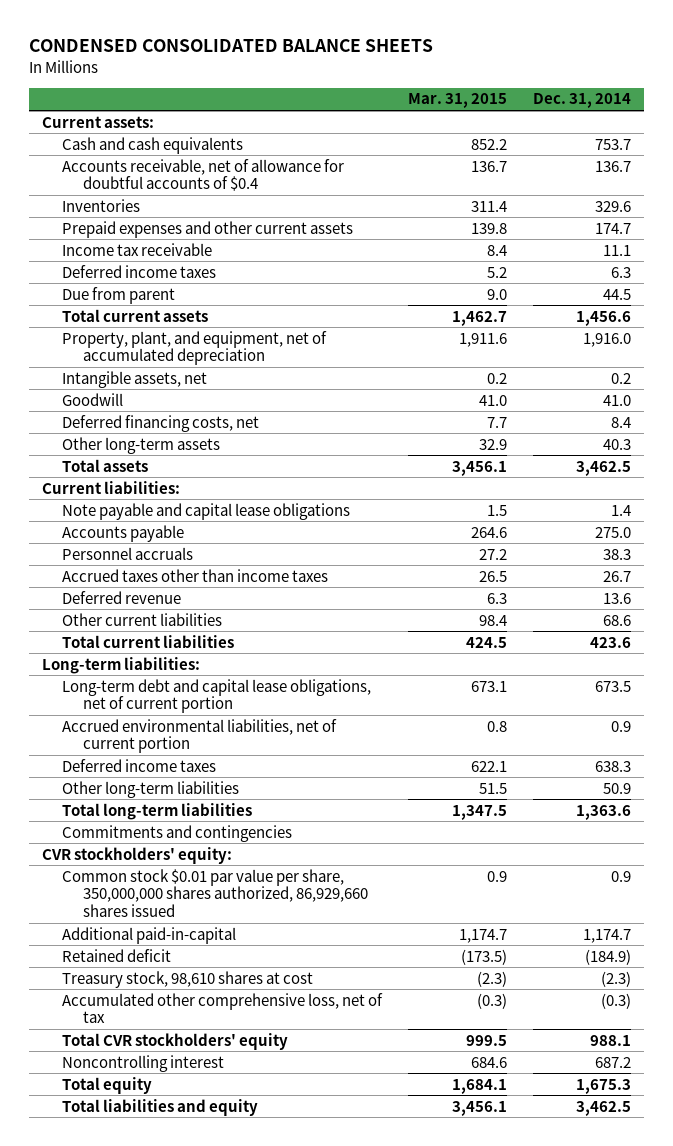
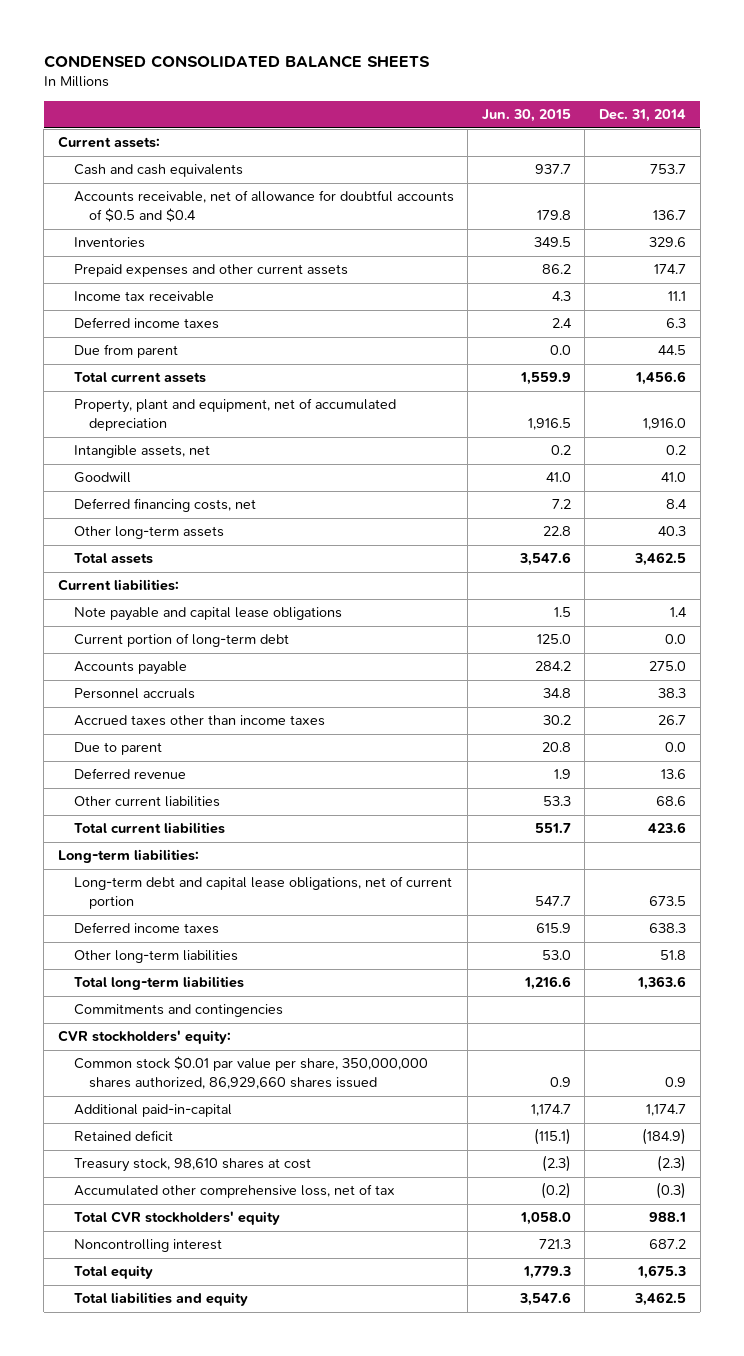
- | Mar. 31, 2015 | Dec. 31, 2014
+ | Jun. 30, 2015 | Dec. 31, 2014
- Accounts receivable, net of allowance for doubtful accounts of $0.4 | 136.7 | 136.7
+ Accounts receivable, net of allowance for doubtful accounts of $0.5 and $0.4 | 179.8 | 136.7
- Property, plant, and equipment, net of accumulated depreciation | 1,911.6 | 1,916.0
+ Property, plant and equipment, net of accumulated depreciation | 1,916.5 | 1,916.0
+ Current portion of long-term debt | 125.0 | 0.0
+ Due to parent | 20.8 | 0.0
- Accrued environmental liabilities, net of current portion | 0.8 | 0.9
- Other long-term liabilities | 51.5 | 50.9
+ Other long-term liabilities | 53.0 | 51.8

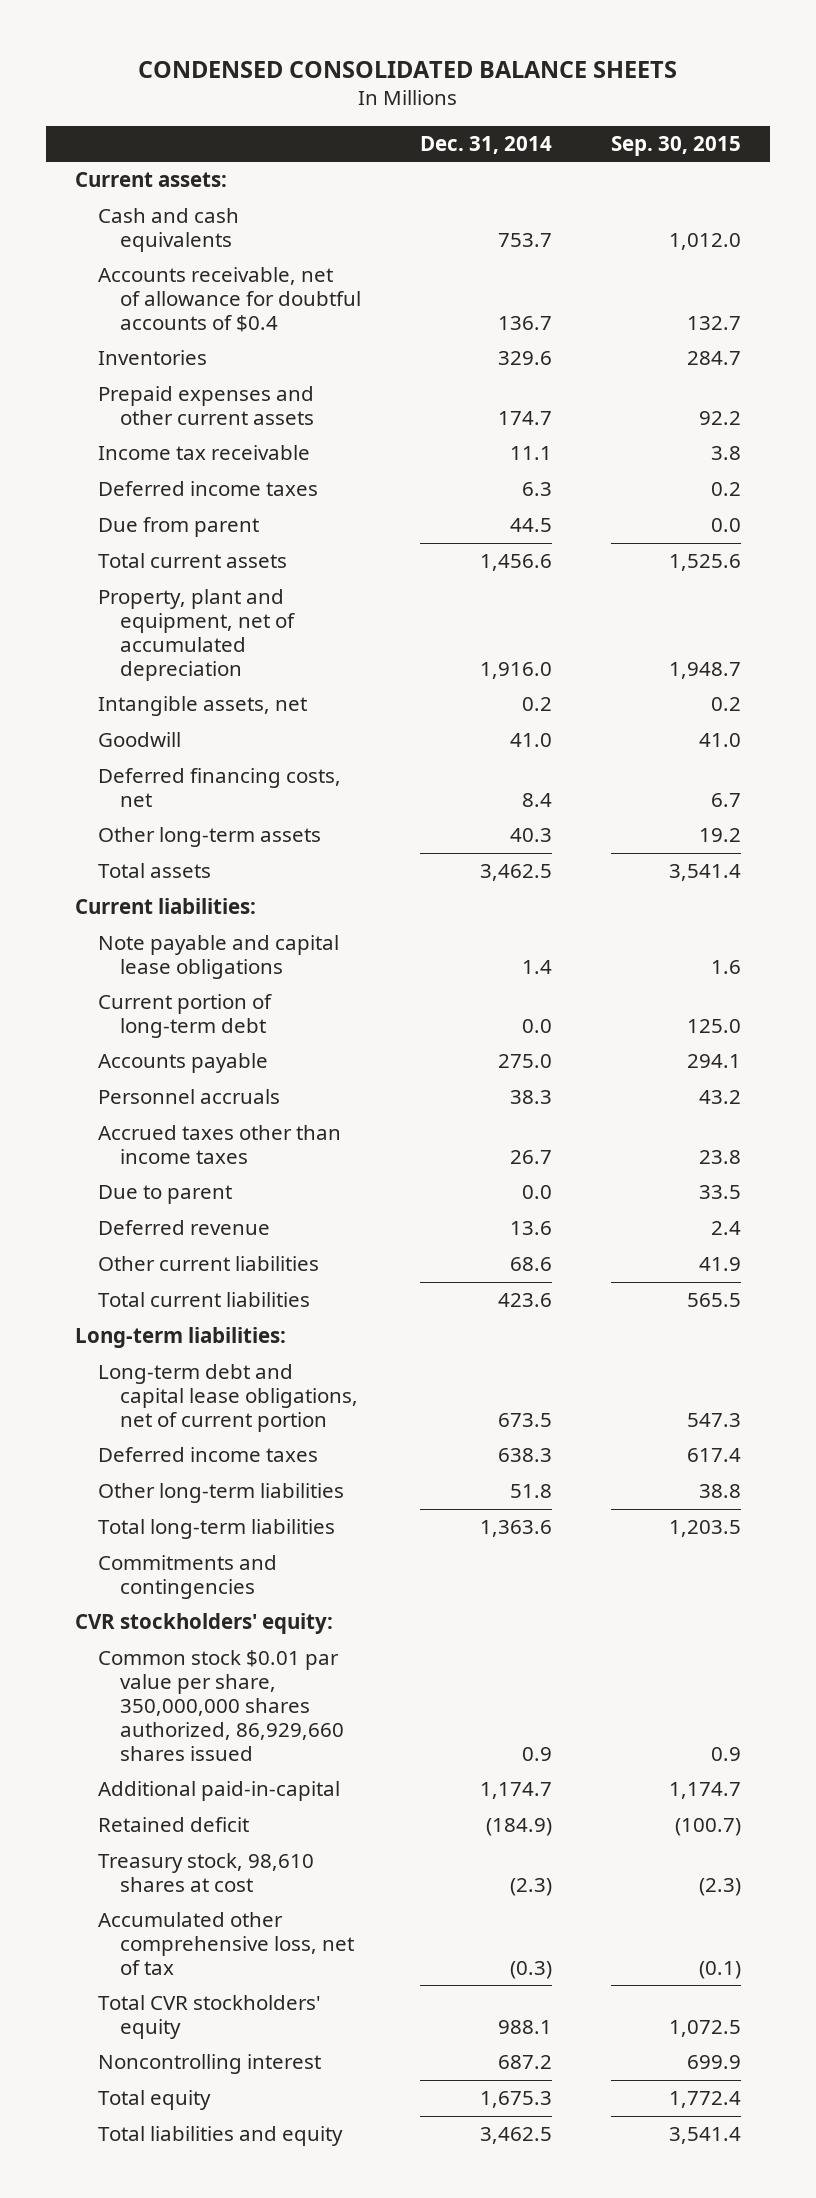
- | Jun. 30, 2015 | Dec. 31, 2014
+ | Dec. 31, 2014 | Sep. 30, 2015
- Accounts receivable, net of allowance for doubtful accounts of $0.5 and $0.4 | 179.8 | 136.7
+ Accounts receivable, net of allowance for doubtful accounts of $0.4 | 136.7 | 132.7

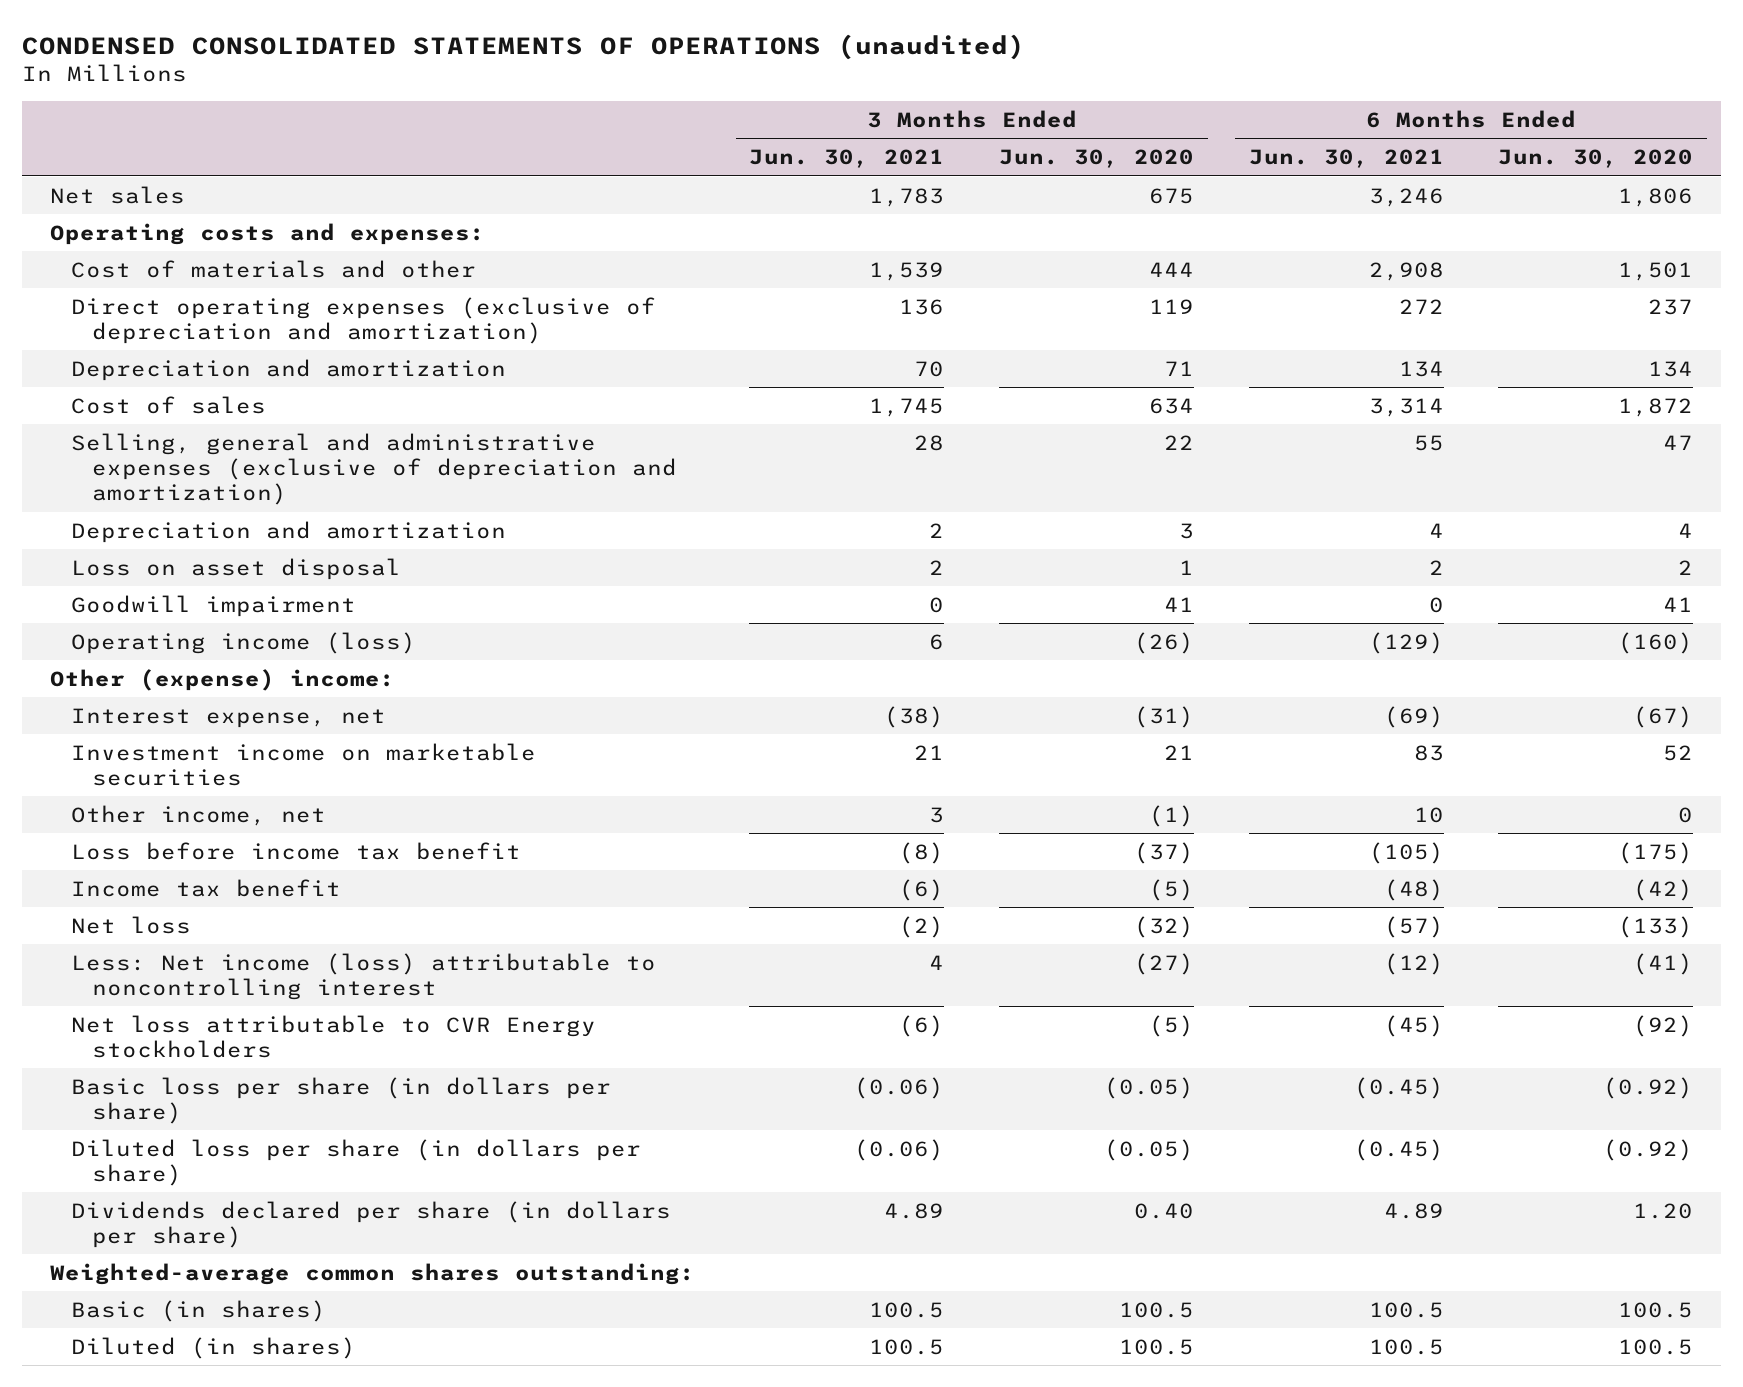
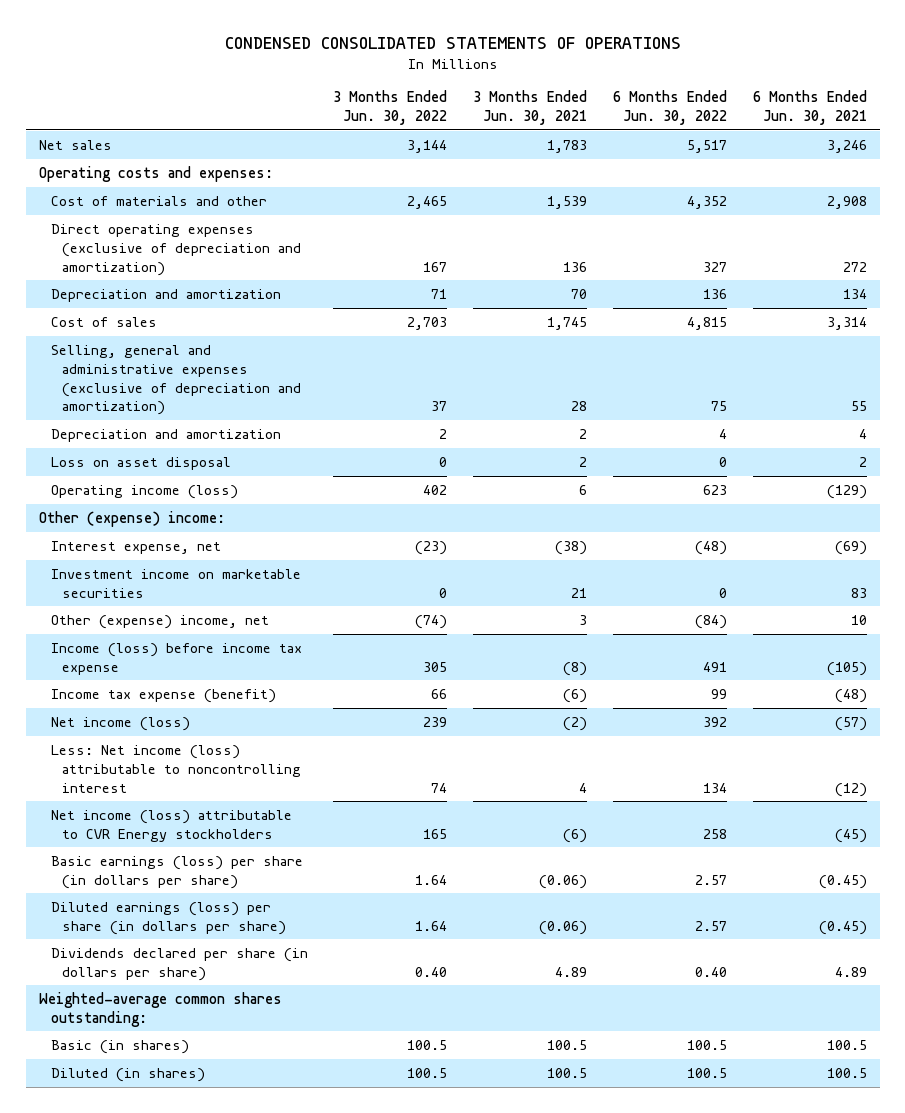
- CONDENSED CONSOLIDATED STATEMENTS OF OPERATIONS (unaudited)
+ CONDENSED CONSOLIDATED STATEMENTS OF OPERATIONS
- | 3 Months Ended Jun. 30, 2021 | 3 Months Ended Jun. 30, 2020 | 6 Months Ended Jun. 30, 2021 | 6 Months Ended Jun. 30, 2020
+ | 3 Months Ended Jun. 30, 2022 | 3 Months Ended Jun. 30, 2021 | 6 Months Ended Jun. 30, 2022 | 6 Months Ended Jun. 30, 2021
- Goodwill impairment | 0 | 41 | 0 | 41
- Other income, net | 3 | (1) | 10 | 0
- Loss before income tax benefit | (8) | (37) | (105) | (175)
- Income tax benefit | (6) | (5) | (48) | (42)
- Net loss | (2) | (32) | (57) | (133)
+ Other (expense) income, net | (74) | 3 | (84) | 10
+ Income (loss) before income tax expense | 305 | (8) | 491 | (105)
+ Income tax expense (benefit) | 66 | (6) | 99 | (48)
+ Net income (loss) | 239 | (2) | 392 | (57)
- Net loss attributable to CVR Energy stockholders | (6) | (5) | (45) | (92)
- Basic loss per share (in dollars per share) | (0.06) | (0.05) | (0.45) | (0.92)
- Diluted loss per share (in dollars per share) | (0.06) | (0.05) | (0.45) | (0.92)
+ Net income (loss) attributable to CVR Energy stockholders | 165 | (6) | 258 | (45)
+ Basic earnings (loss) per share (in dollars per share) | 1.64 | (0.06) | 2.57 | (0.45)
+ Diluted earnings (loss) per share (in dollars per share) | 1.64 | (0.06) | 2.57 | (0.45)

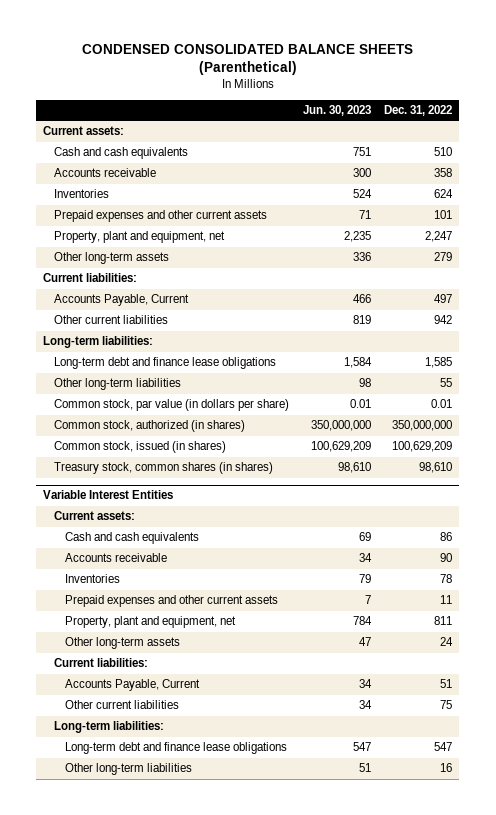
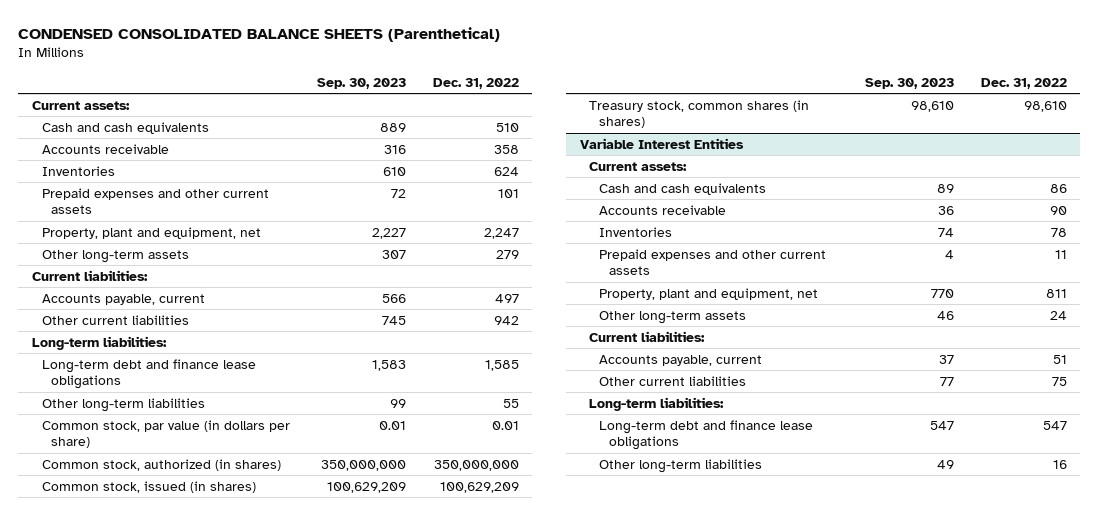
- | Jun. 30, 2023 | Dec. 31, 2022
+ | Sep. 30, 2023 | Dec. 31, 2022
- Accounts Payable, Current | 466 | 497
+ Accounts payable, current | 566 | 497
@ Variable Interest Entities
- Accounts Payable, Current | 34 | 51
+ Accounts payable, current | 37 | 51

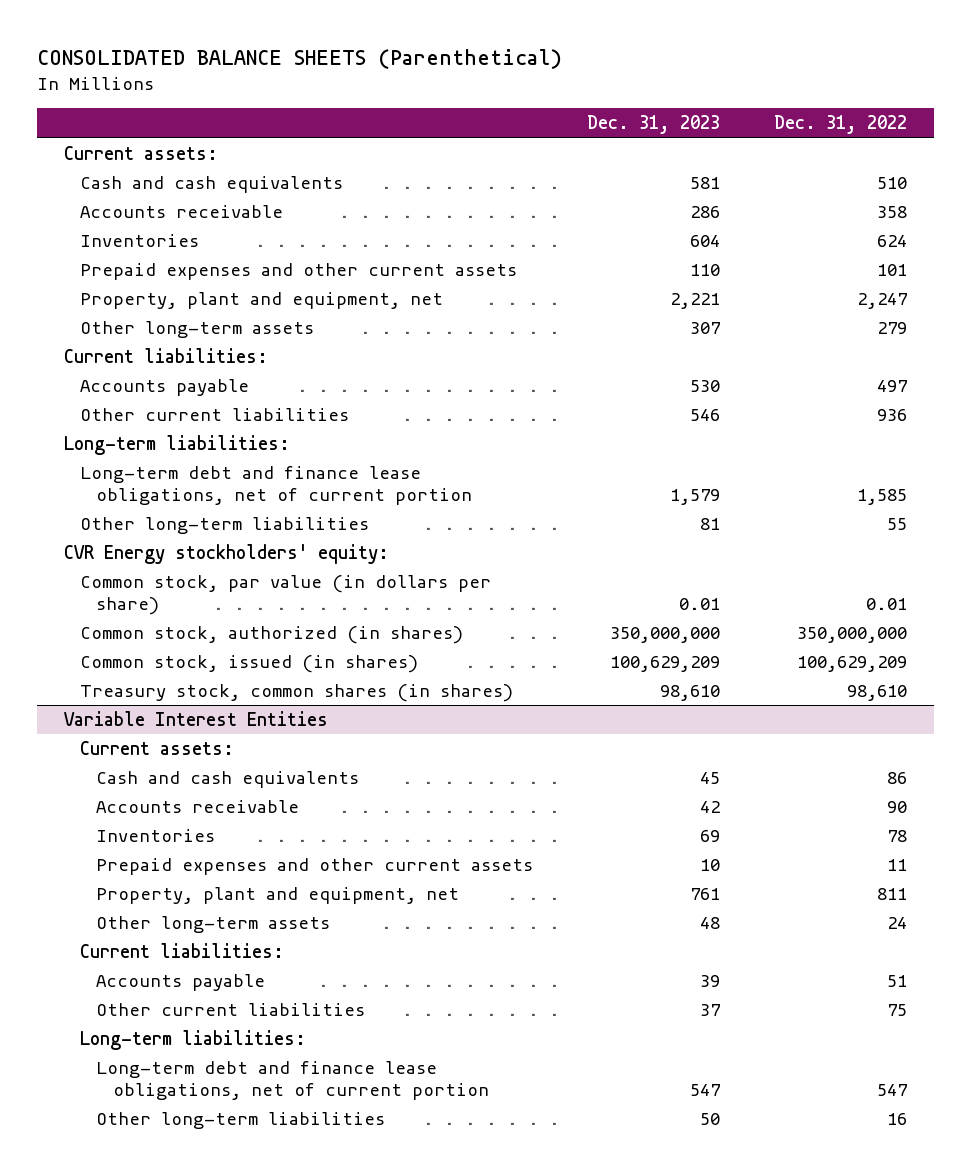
- CONDENSED CONSOLIDATED BALANCE SHEETS (Parenthetical)
+ CONSOLIDATED BALANCE SHEETS (Parenthetical)
- | Sep. 30, 2023 | Dec. 31, 2022
+ | Dec. 31, 2023 | Dec. 31, 2022
- Accounts payable, current | 566 | 497
- Other current liabilities | 745 | 942
+ Accounts payable | 530 | 497
+ Other current liabilities | 546 | 936
- Long-term debt and finance lease obligations | 1,583 | 1,585
+ Long-term debt and finance lease obligations, net of current portion | 1,579 | 1,585
+ CVR Energy stockholders' equity:
@ Variable Interest Entities
- Accounts payable, current | 37 | 51
+ Accounts payable | 39 | 51
- Long-term debt and finance lease obligations | 547 | 547
+ Long-term debt and finance lease obligations, net of current portion | 547 | 547

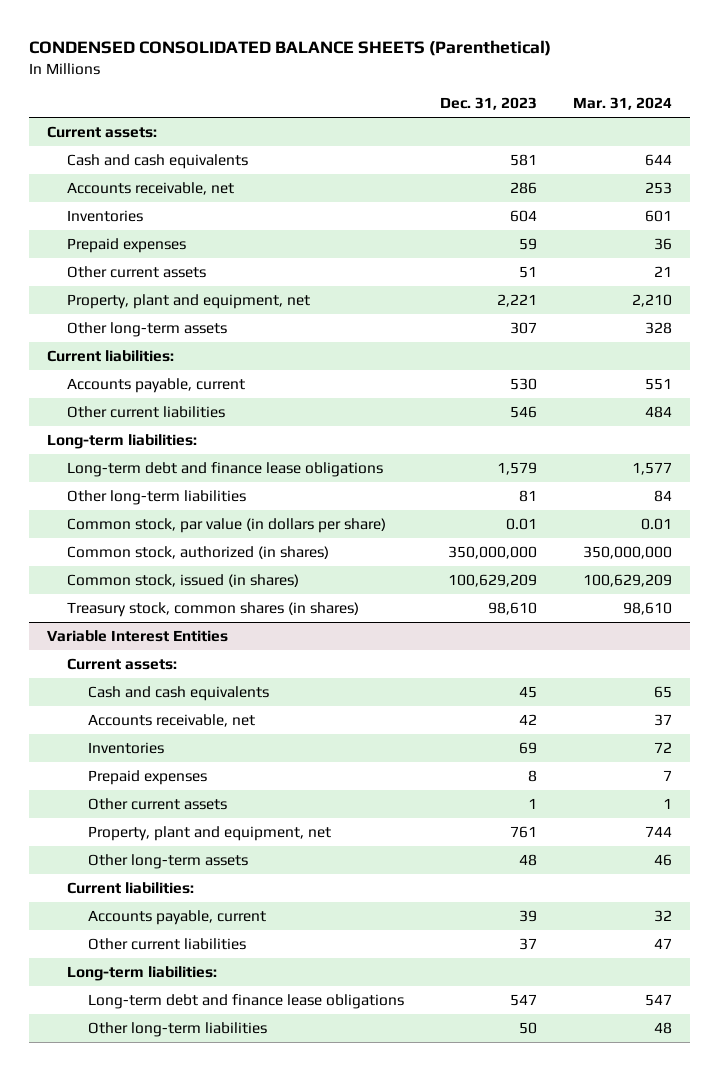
- CONSOLIDATED BALANCE SHEETS (Parenthetical)
+ CONDENSED CONSOLIDATED BALANCE SHEETS (Parenthetical)
- | Dec. 31, 2023 | Dec. 31, 2022
+ | Dec. 31, 2023 | Mar. 31, 2024
- Accounts receivable | 286 | 358
+ Accounts receivable, net | 286 | 253
- Prepaid expenses and other current assets | 110 | 101
+ Prepaid expenses | 59 | 36
+ Other current assets | 51 | 21
- Accounts payable | 530 | 497
+ Accounts payable, current | 530 | 551
- Long-term debt and finance lease obligations, net of current portion | 1,579 | 1,585
+ Long-term debt and finance lease obligations | 1,579 | 1,577
- CVR Energy stockholders' equity:
@ Variable Interest Entities
- Accounts receivable | 42 | 90
+ Accounts receivable, net | 42 | 37
- Prepaid expenses and other current assets | 10 | 11
+ Prepaid expenses | 8 | 7
+ Other current assets | 1 | 1
- Accounts payable | 39 | 51
+ Accounts payable, current | 39 | 32
- Long-term debt and finance lease obligations, net of current portion | 547 | 547
+ Long-term debt and finance lease obligations | 547 | 547

